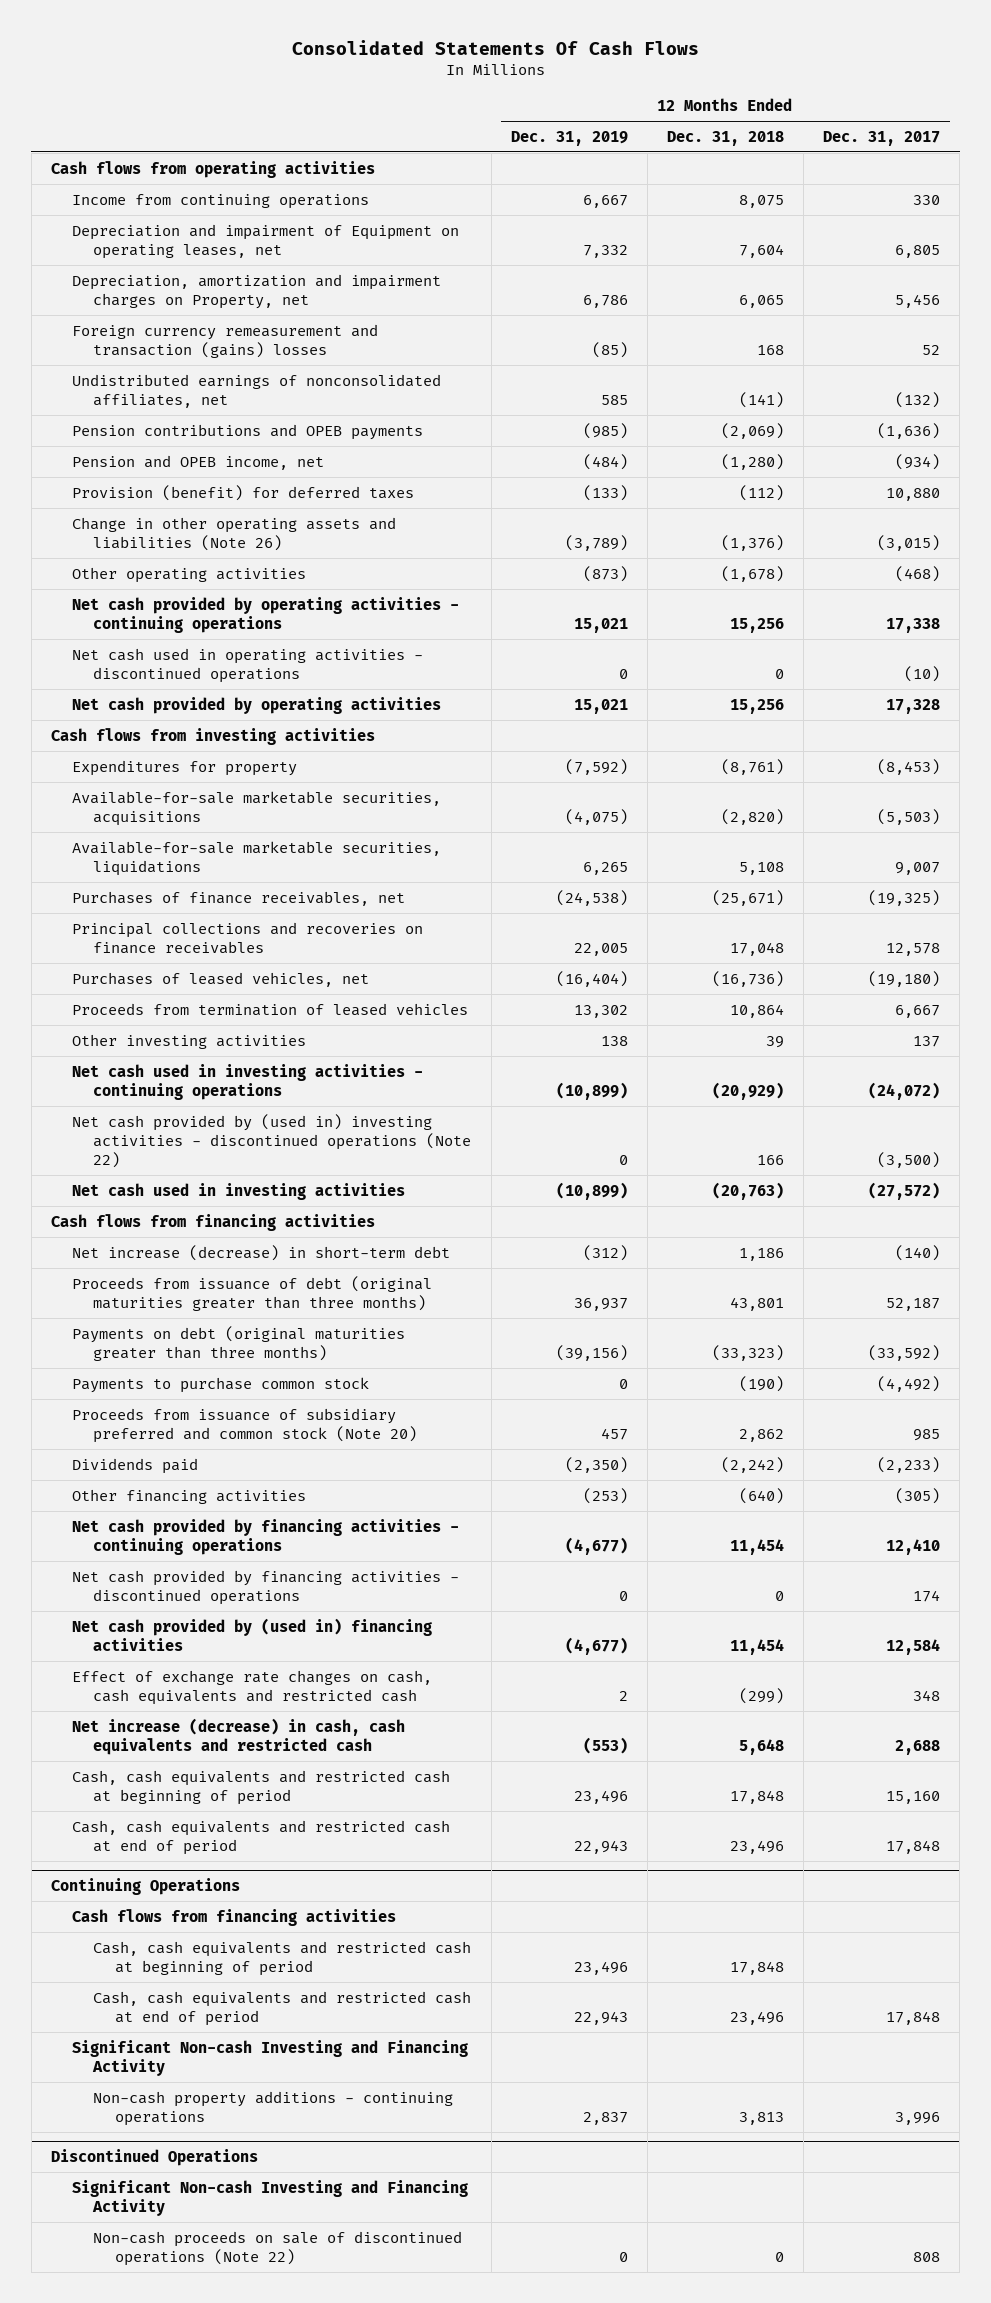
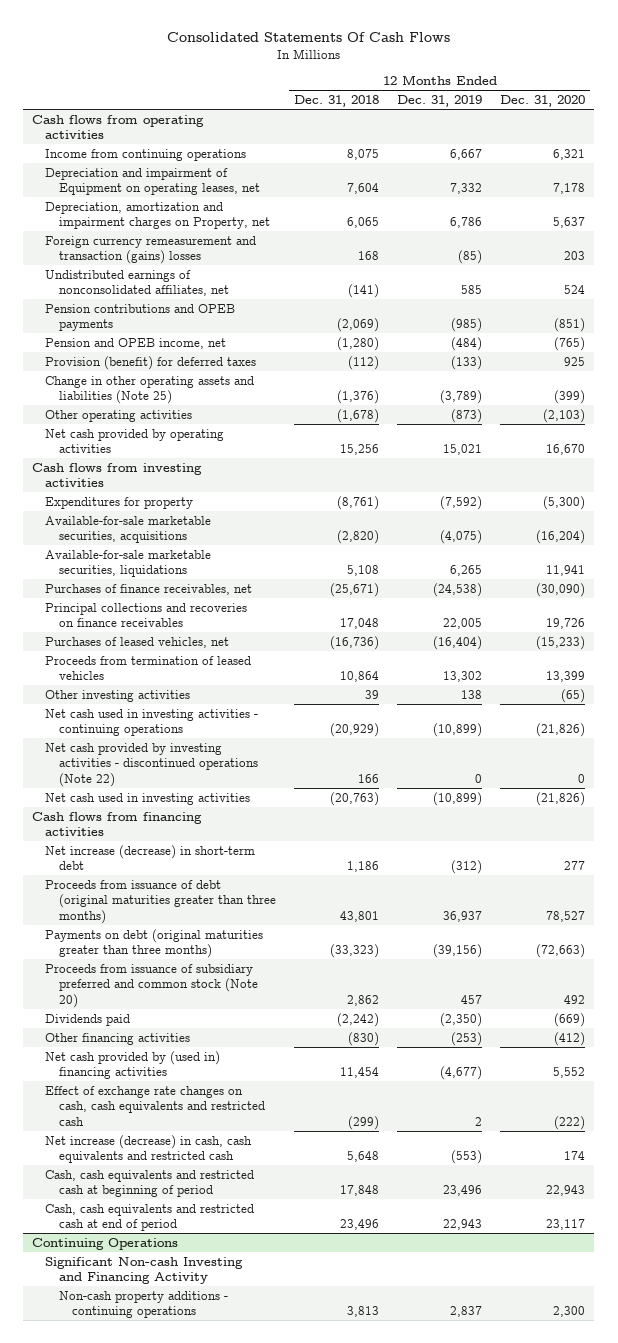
- | 12 Months Ended Dec. 31, 2019 | 12 Months Ended Dec. 31, 2018 | 12 Months Ended Dec. 31, 2017
+ | 12 Months Ended Dec. 31, 2018 | 12 Months Ended Dec. 31, 2019 | 12 Months Ended Dec. 31, 2020
- Change in other operating assets and liabilities (Note 26) | (3,789) | (1,376) | (3,015)
+ Change in other operating assets and liabilities (Note 25) | (1,376) | (3,789) | (399)
- Net cash provided by operating activities - continuing operations | 15,021 | 15,256 | 17,338
- Net cash used in operating activities - discontinued operations | 0 | 0 | (10)
- Net cash provided by (used in) investing activities - discontinued operations (Note 22) | 0 | 166 | (3,500)
+ Net cash provided by investing activities - discontinued operations (Note 22) | 166 | 0 | 0
- Payments to purchase common stock | 0 | (190) | (4,492)
- Other financing activities | (253) | (640) | (305)
- Net cash provided by financing activities - continuing operations | (4,677) | 11,454 | 12,410
- Net cash provided by financing activities - discontinued operations | 0 | 0 | 174
+ Other financing activities | (830) | (253) | (412)
@ Continuing Operations
- Cash flows from financing activities
- Cash, cash equivalents and restricted cash at beginning of period | 23,496 | 17,848 |
- Cash, cash equivalents and restricted cash at end of period | 22,943 | 23,496 | 17,848
- Discontinued Operations
- Significant Non-cash Investing and Financing Activity
- Non-cash proceeds on sale of discontinued operations (Note 22) | 0 | 0 | 808

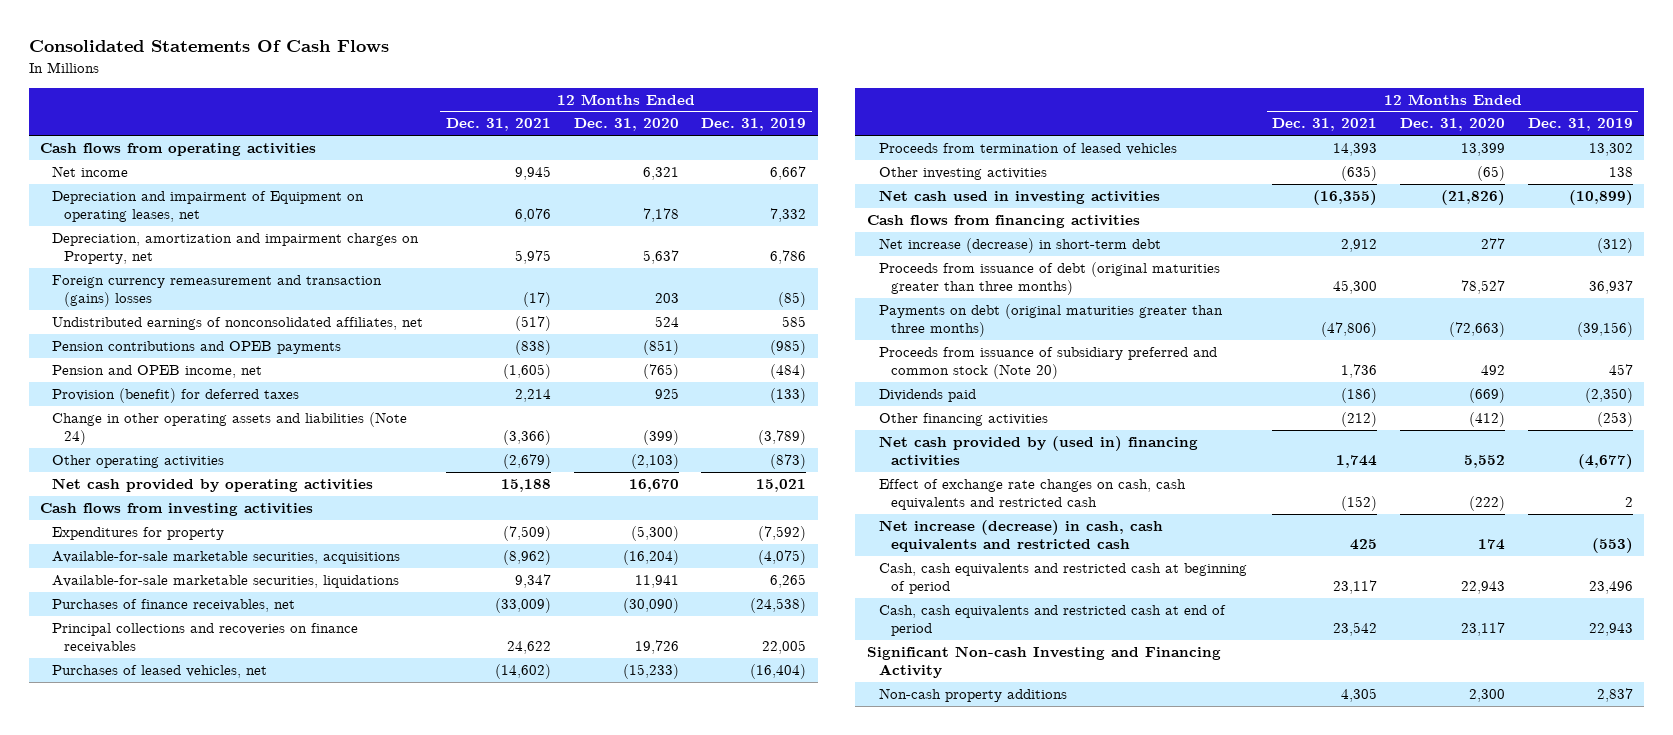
- | 12 Months Ended Dec. 31, 2018 | 12 Months Ended Dec. 31, 2019 | 12 Months Ended Dec. 31, 2020
+ | 12 Months Ended Dec. 31, 2021 | 12 Months Ended Dec. 31, 2020 | 12 Months Ended Dec. 31, 2019
- Income from continuing operations | 8,075 | 6,667 | 6,321
+ Net income | 9,945 | 6,321 | 6,667
- Change in other operating assets and liabilities (Note 25) | (1,376) | (3,789) | (399)
+ Change in other operating assets and liabilities (Note 24) | (3,366) | (399) | (3,789)
- Net cash used in investing activities - continuing operations | (20,929) | (10,899) | (21,826)
- Net cash provided by investing activities - discontinued operations (Note 22) | 166 | 0 | 0
- Continuing Operations
- Non-cash property additions - continuing operations | 3,813 | 2,837 | 2,300
+ Non-cash property additions | 4,305 | 2,300 | 2,837

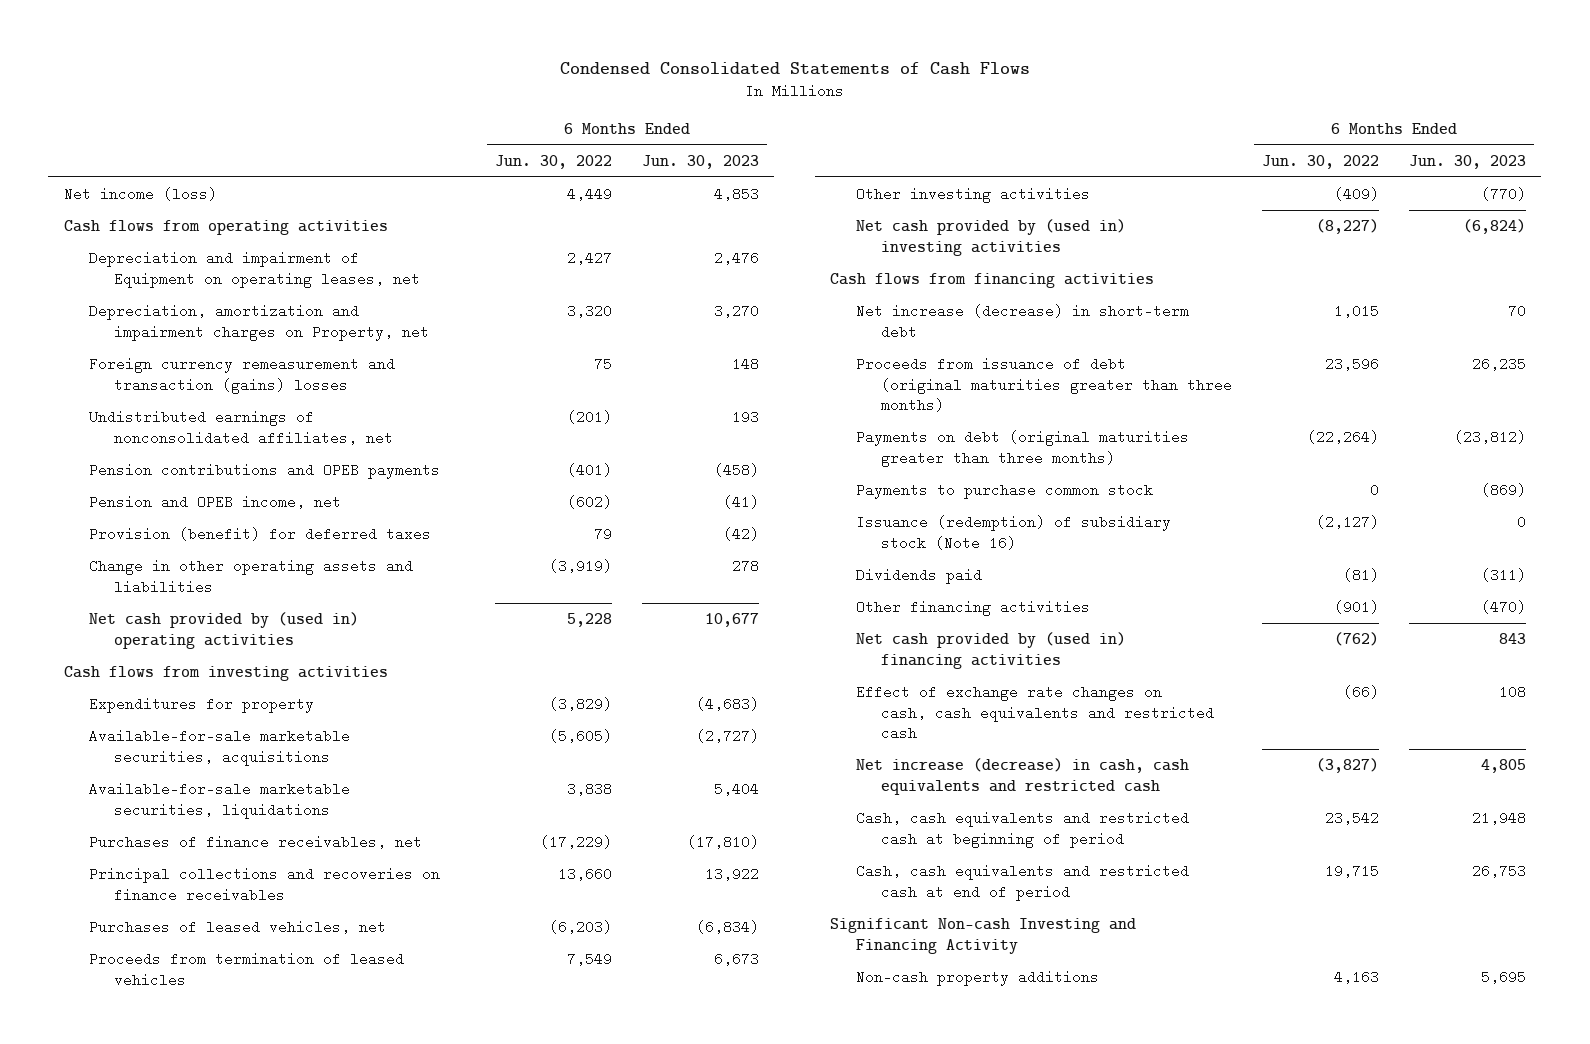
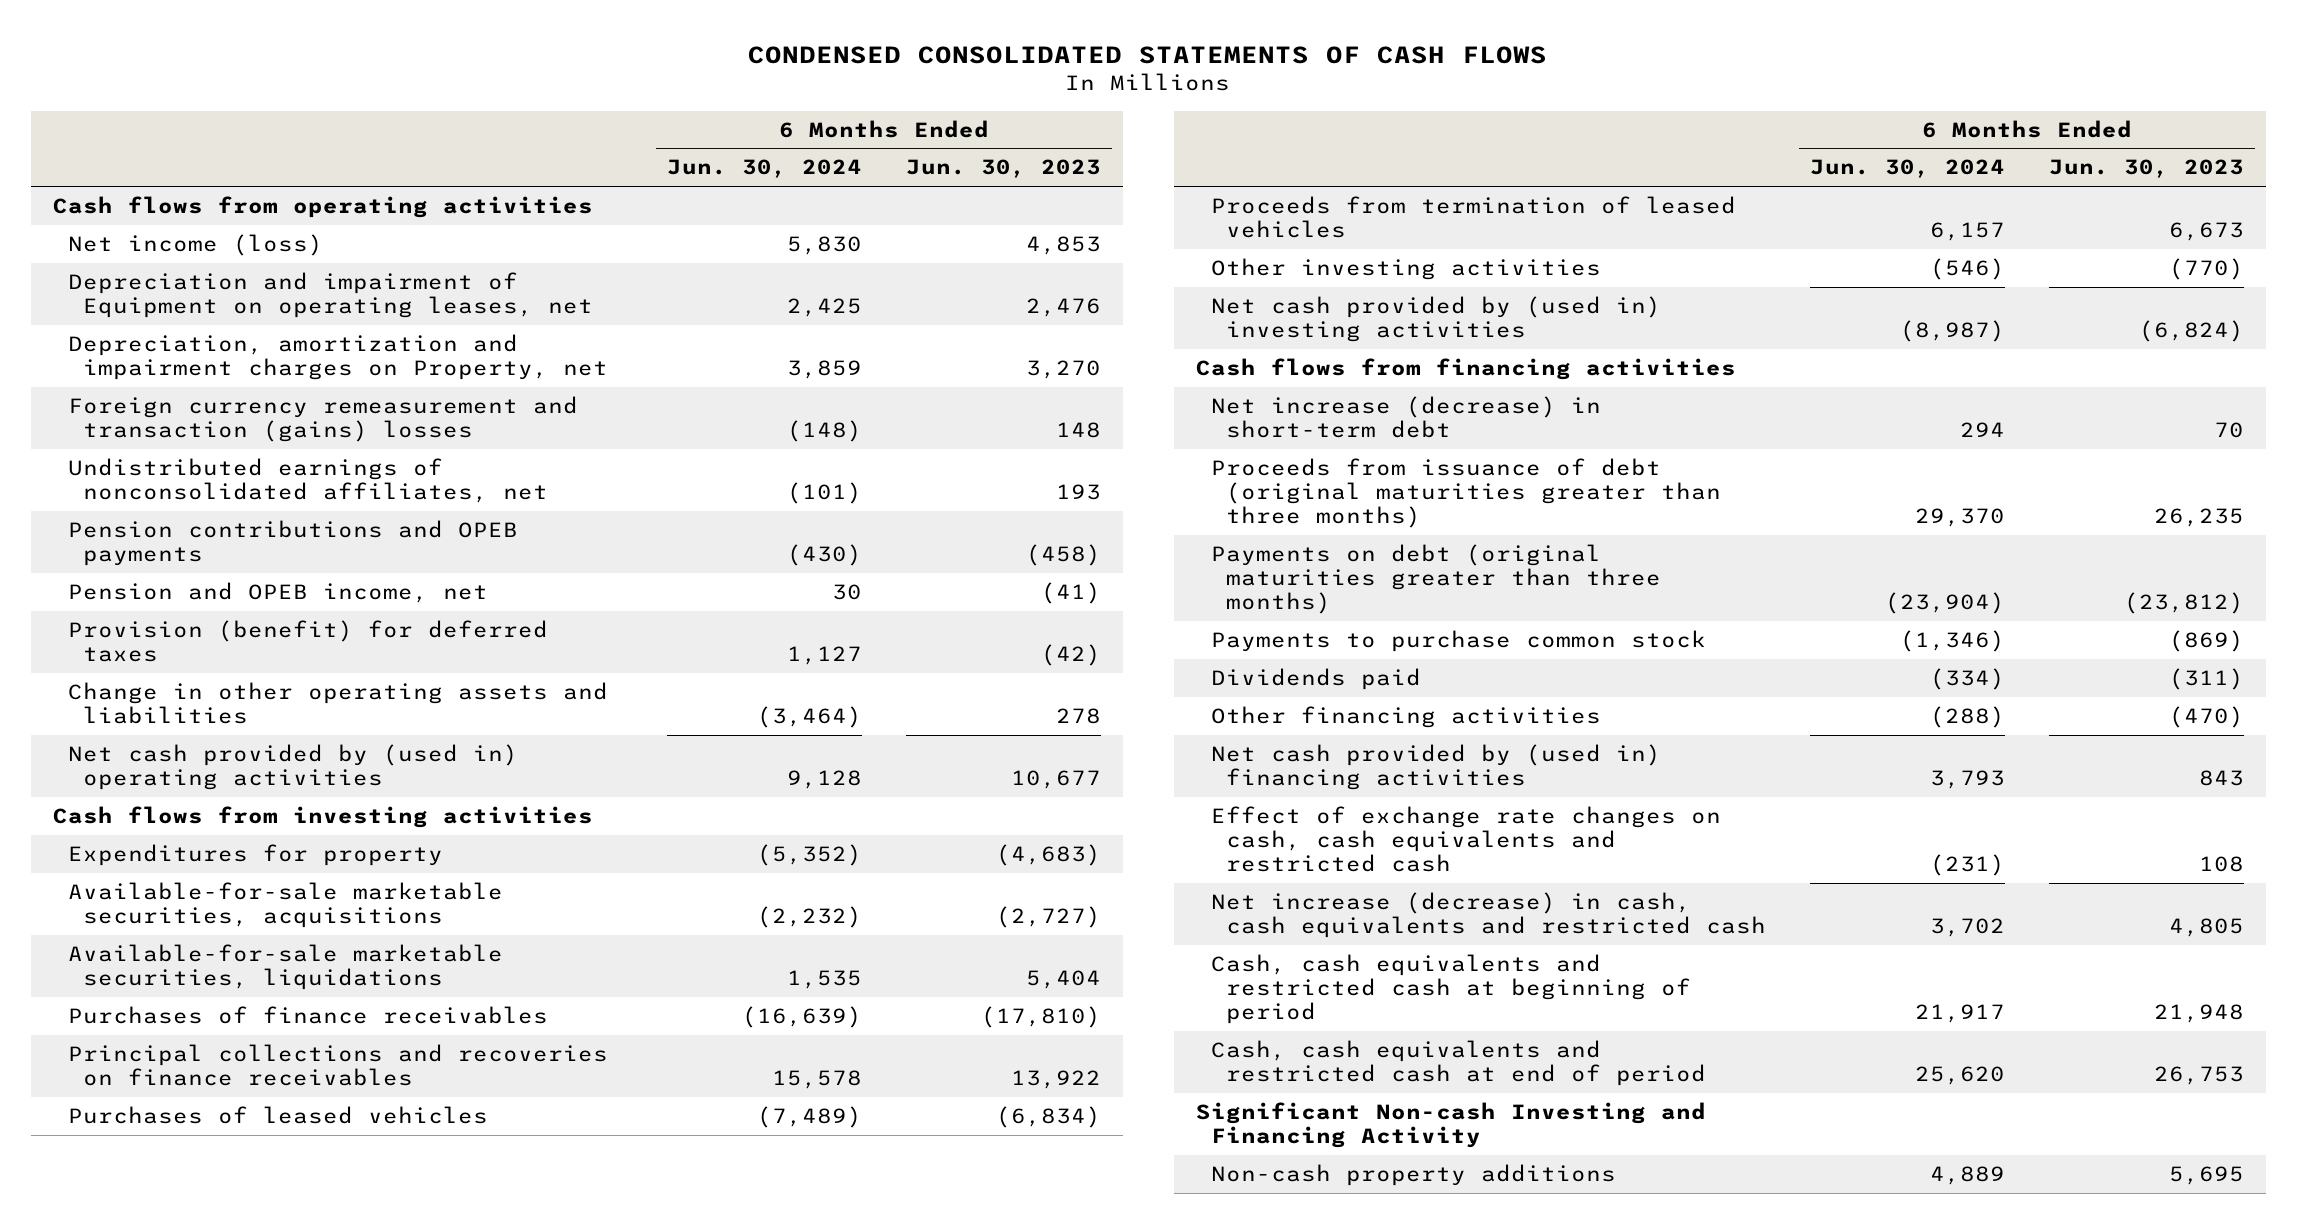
- Condensed Consolidated Statements of Cash Flows
+ CONDENSED CONSOLIDATED STATEMENTS OF CASH FLOWS
- | 6 Months Ended Jun. 30, 2022 | 6 Months Ended Jun. 30, 2023
+ | 6 Months Ended Jun. 30, 2024 | 6 Months Ended Jun. 30, 2023
moved down: Net income (loss) | 5,830 | 4,853
- Purchases of finance receivables, net | (17,229) | (17,810)
+ Purchases of finance receivables | (16,639) | (17,810)
- Purchases of leased vehicles, net | (6,203) | (6,834)
+ Purchases of leased vehicles | (7,489) | (6,834)
- Issuance (redemption) of subsidiary stock (Note 16) | (2,127) | 0

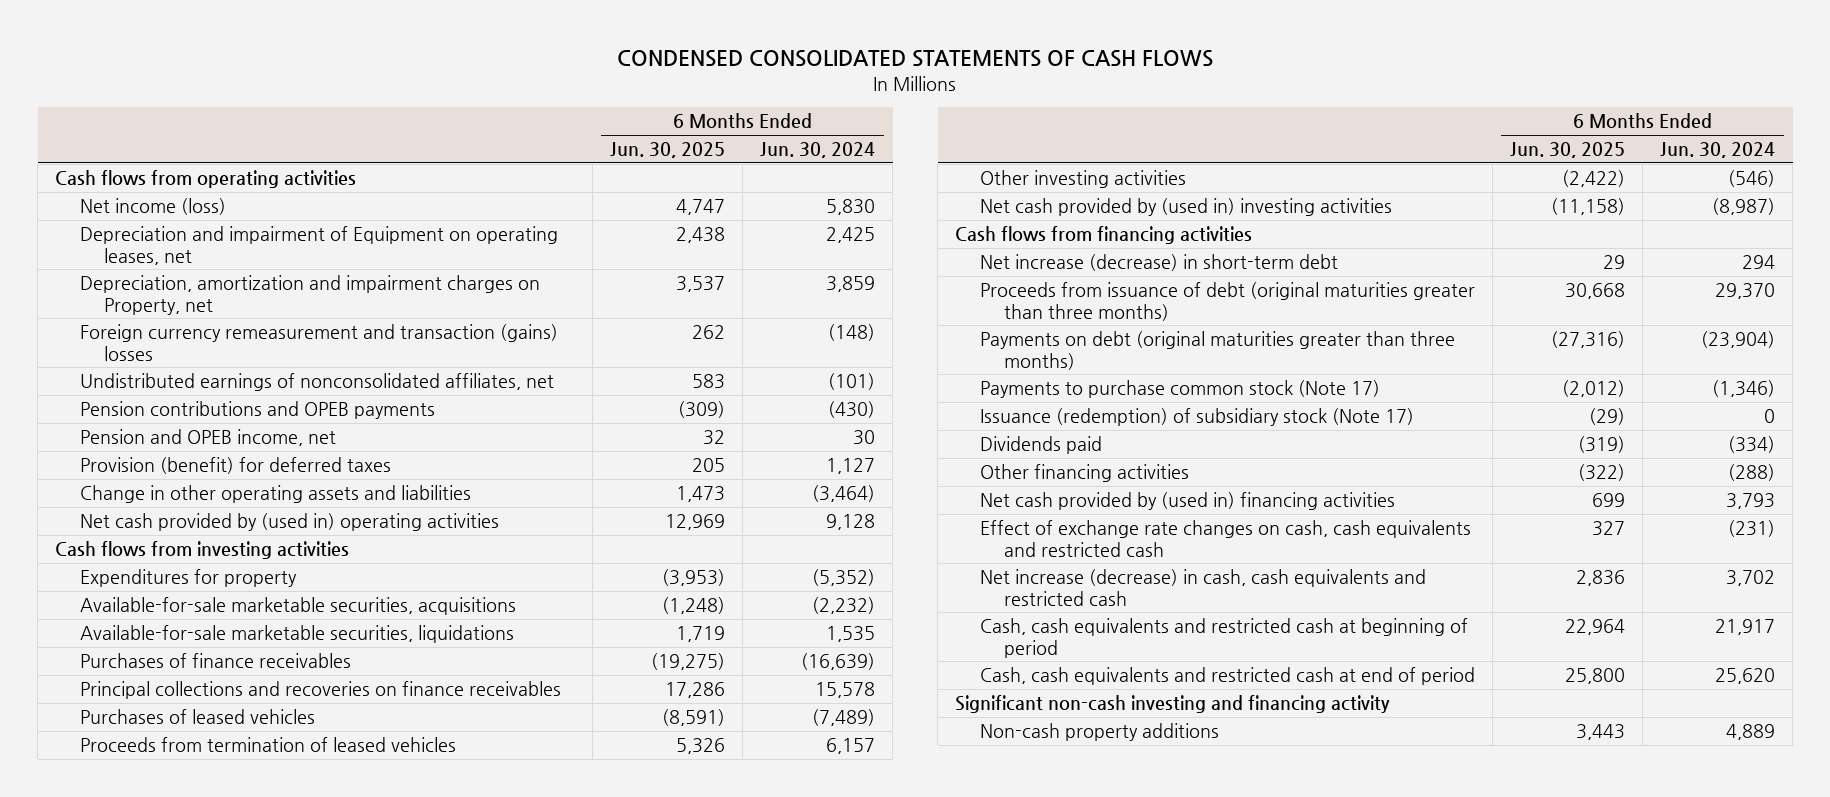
- | 6 Months Ended Jun. 30, 2024 | 6 Months Ended Jun. 30, 2023
+ | 6 Months Ended Jun. 30, 2025 | 6 Months Ended Jun. 30, 2024
- Payments to purchase common stock | (1,346) | (869)
+ Payments to purchase common stock (Note 17) | (2,012) | (1,346)
+ Issuance (redemption) of subsidiary stock (Note 17) | (29) | 0
- Significant Non-cash Investing and Financing Activity
+ Significant non-cash investing and financing activity

